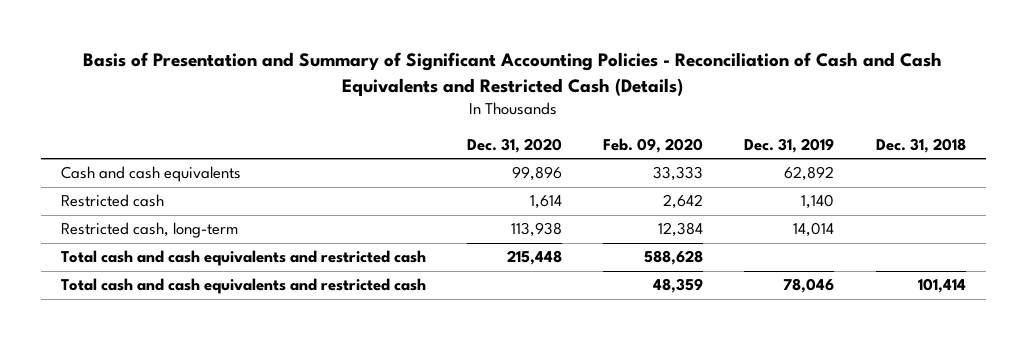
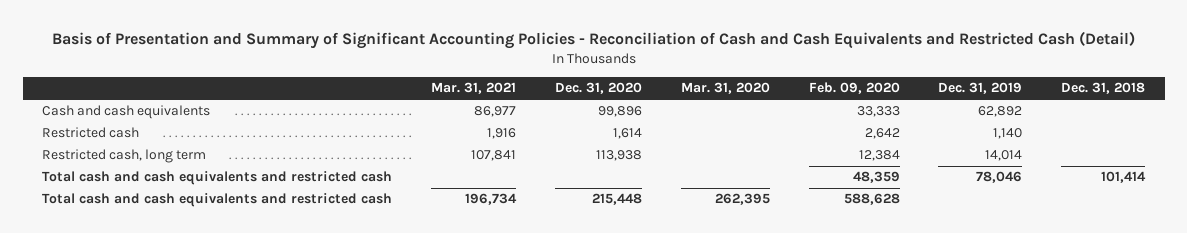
- Basis of Presentation and Summary of Significant Accounting Policies - Reconciliation of Cash and Cash Equivalents and Restricted Cash (Details)
+ Basis of Presentation and Summary of Significant Accounting Policies - Reconciliation of Cash and Cash Equivalents and Restricted Cash (Detail)
- | Dec. 31, 2020 | Feb. 09, 2020 | Dec. 31, 2019 | Dec. 31, 2018
+ | Mar. 31, 2021 | Dec. 31, 2020 | Mar. 31, 2020 | Feb. 09, 2020 | Dec. 31, 2019 | Dec. 31, 2018
- Restricted cash, long-term | 113,938 | 12,384 | 14,014 |
+ Restricted cash, long term | 107,841 | 113,938 | | 12,384 | 14,014 |
moved down: Total cash and cash equivalents and restricted cash | 196,734 | 215,448 | 262,395 | 588,628 | |

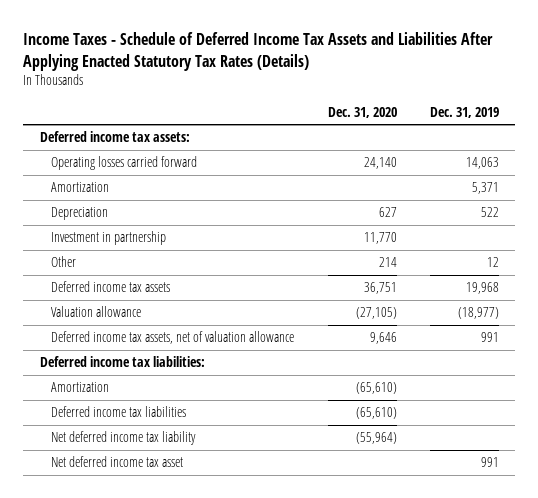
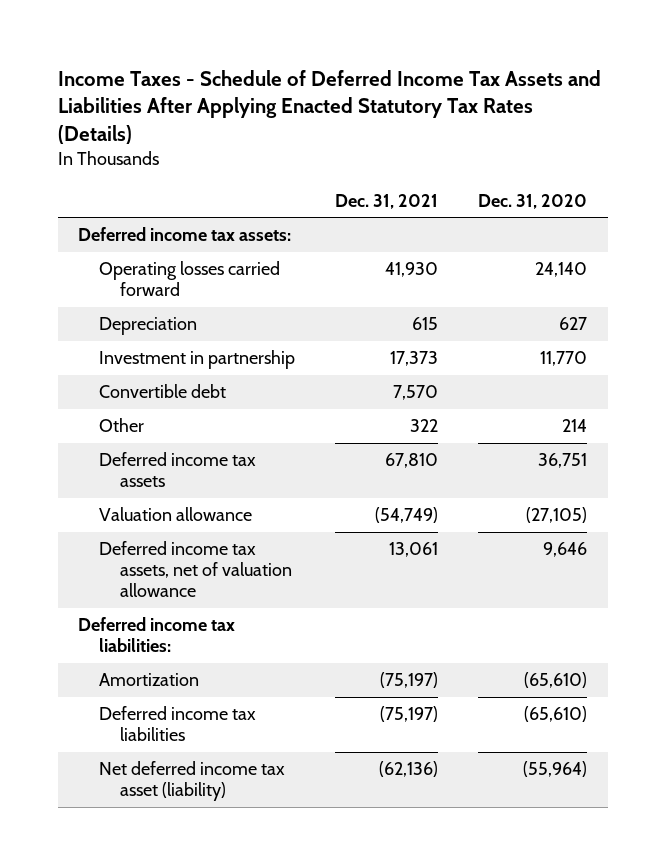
- | Dec. 31, 2020 | Dec. 31, 2019
+ | Dec. 31, 2021 | Dec. 31, 2020
- Amortization | | 5,371
+ Convertible debt | 7,570 |
- Net deferred income tax liability | (55,964) |
- Net deferred income tax asset | | 991
+ Net deferred income tax asset (liability) | (62,136) | (55,964)

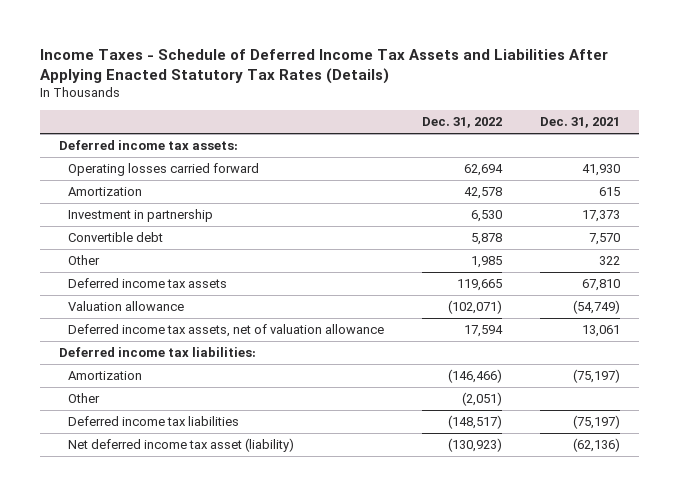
- | Dec. 31, 2021 | Dec. 31, 2020
+ | Dec. 31, 2022 | Dec. 31, 2021
- Depreciation | 615 | 627
+ Amortization | 42,578 | 615
+ Other | (2,051) |

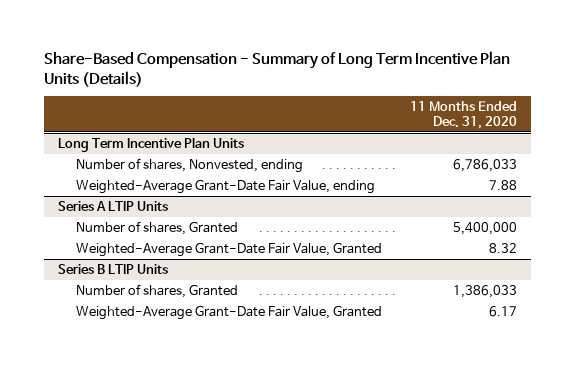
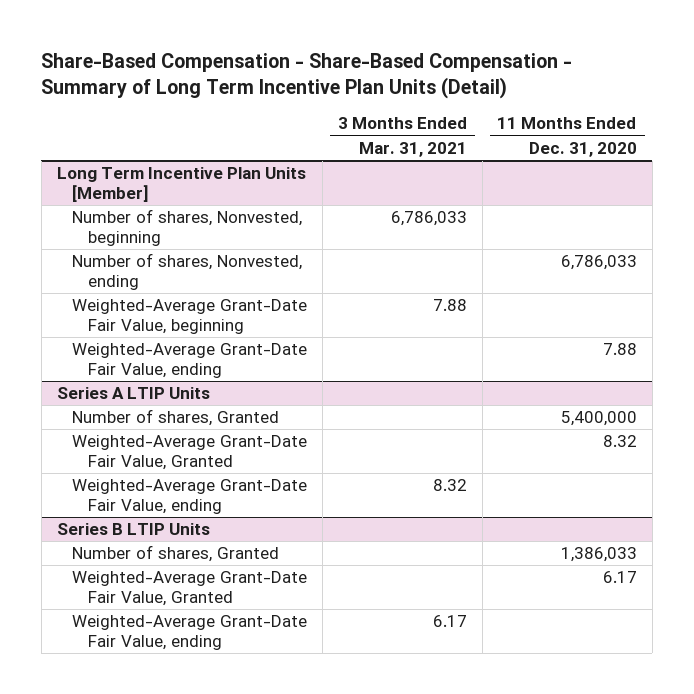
- Share-Based Compensation - Summary of Long Term Incentive Plan Units (Details)
+ Share-Based Compensation - Share-Based Compensation - Summary of Long Term Incentive Plan Units (Detail)
- | 11 Months Ended Dec. 31, 2020
+ | 3 Months Ended Mar. 31, 2021 | 11 Months Ended Dec. 31, 2020
- Long Term Incentive Plan Units
+ Long Term Incentive Plan Units [Member]
+ Number of shares, Nonvested, beginning | 6,786,033 |
+ Weighted-Average Grant-Date Fair Value, beginning | 7.88 |
@ Series A LTIP Units
+ Weighted-Average Grant-Date Fair Value, ending | 8.32 |
@ Series B LTIP Units
+ Weighted-Average Grant-Date Fair Value, ending | 6.17 |

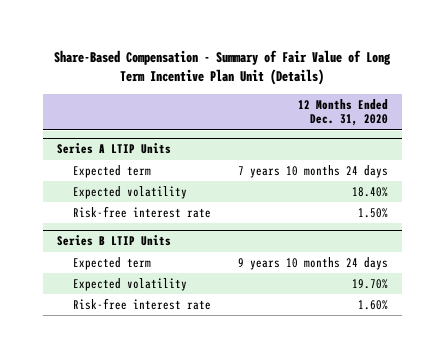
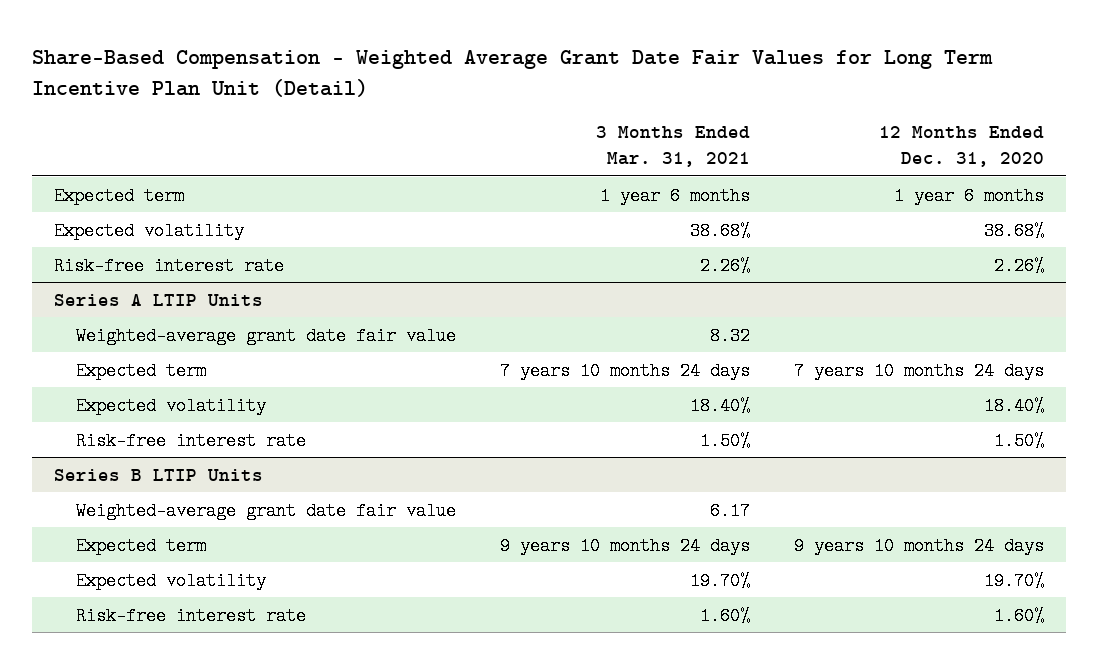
- Share-Based Compensation - Summary of Fair Value of Long Term Incentive Plan Unit (Details)
+ Share-Based Compensation - Weighted Average Grant Date Fair Values for Long Term Incentive Plan Unit (Detail)
- | 12 Months Ended Dec. 31, 2020
+ | 3 Months Ended Mar. 31, 2021 | 12 Months Ended Dec. 31, 2020
+ Expected term | 1 year 6 months | 1 year 6 months
+ Expected volatility | 38.68% | 38.68%
+ Risk-free interest rate | 2.26% | 2.26%
@ Series A LTIP Units
+ Weighted-average grant date fair value | 8.32 |
@ Series B LTIP Units
+ Weighted-average grant date fair value | 6.17 |

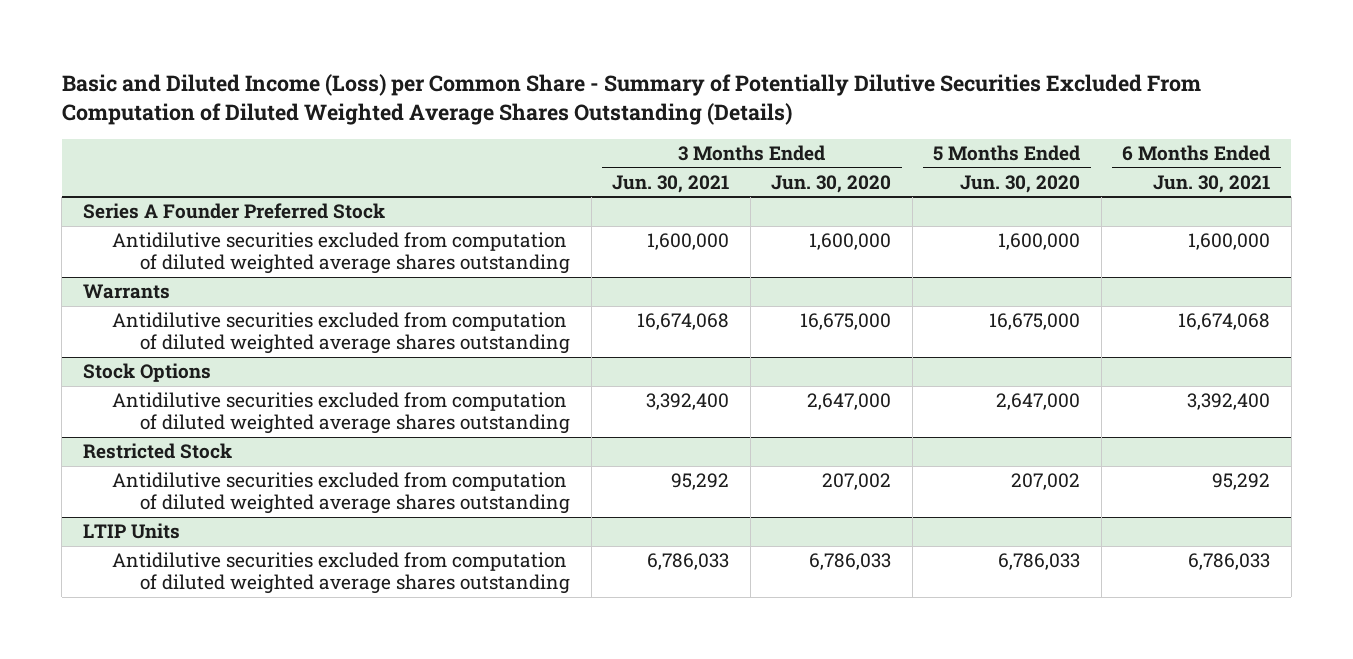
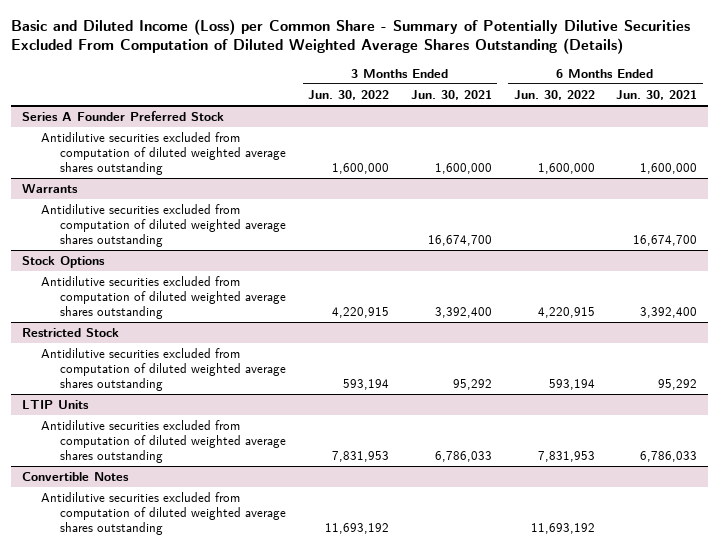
- | 3 Months Ended Jun. 30, 2021 | 3 Months Ended Jun. 30, 2020 | 5 Months Ended Jun. 30, 2020 | 6 Months Ended Jun. 30, 2021
+ | 3 Months Ended Jun. 30, 2022 | 3 Months Ended Jun. 30, 2021 | 6 Months Ended Jun. 30, 2022 | 6 Months Ended Jun. 30, 2021
@ Warrants
- Antidilutive securities excluded from computation of diluted weighted average shares outstanding | 16,674,068 | 16,675,000 | 16,675,000 | 16,674,068
+ Antidilutive securities excluded from computation of diluted weighted average shares outstanding | | 16,674,700 | | 16,674,700
+ Convertible Notes
+ Antidilutive securities excluded from computation of diluted weighted average shares outstanding | 11,693,192 | | 11,693,192 |

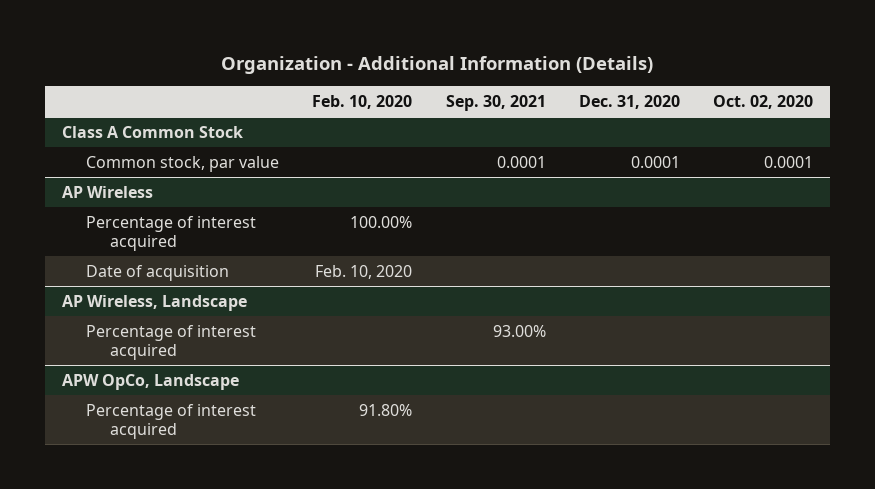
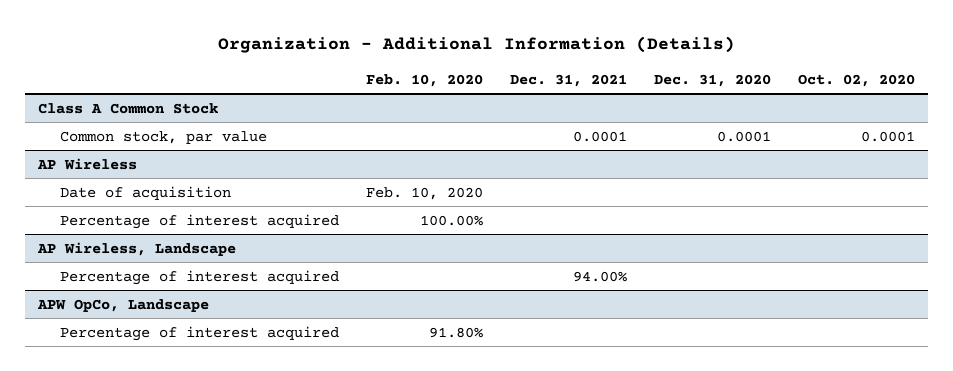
- | Feb. 10, 2020 | Sep. 30, 2021 | Dec. 31, 2020 | Oct. 02, 2020
+ | Feb. 10, 2020 | Dec. 31, 2021 | Dec. 31, 2020 | Oct. 02, 2020
@ AP Wireless
moved down: Percentage of interest acquired | 100.00% | | |

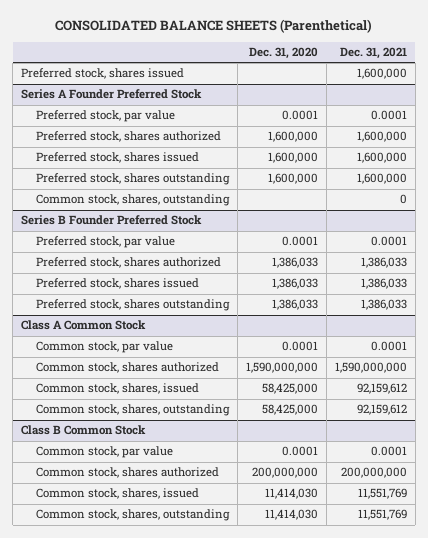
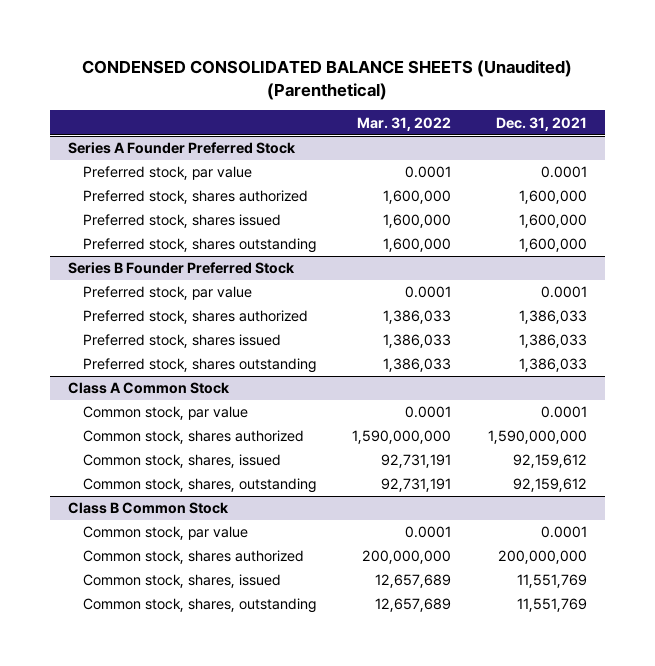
- CONSOLIDATED BALANCE SHEETS (Parenthetical)
+ CONDENSED CONSOLIDATED BALANCE SHEETS (Unaudited) (Parenthetical)
- | Dec. 31, 2020 | Dec. 31, 2021
+ | Mar. 31, 2022 | Dec. 31, 2021
- Preferred stock, shares issued | | 1,600,000
@ Series A Founder Preferred Stock
- Common stock, shares, outstanding | | 0

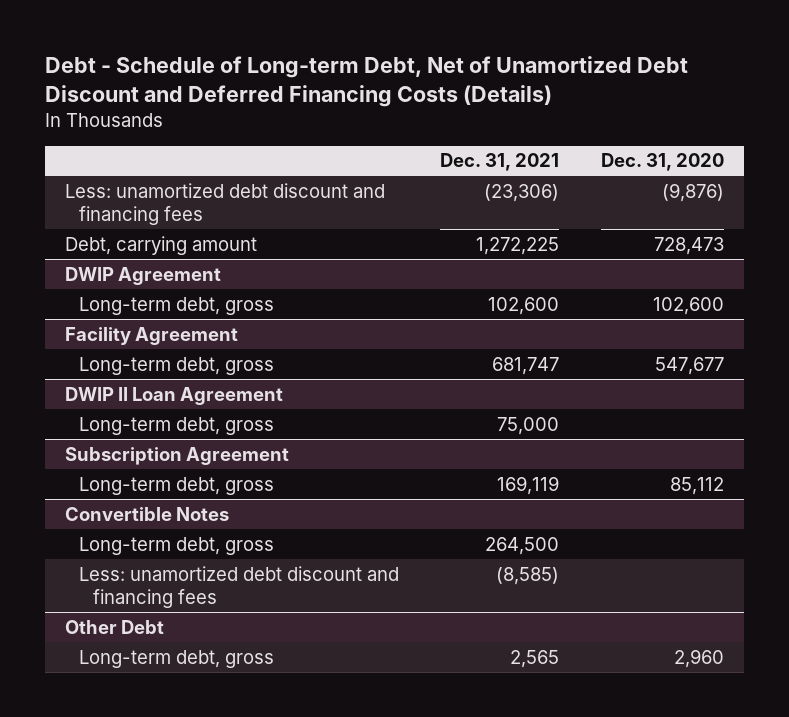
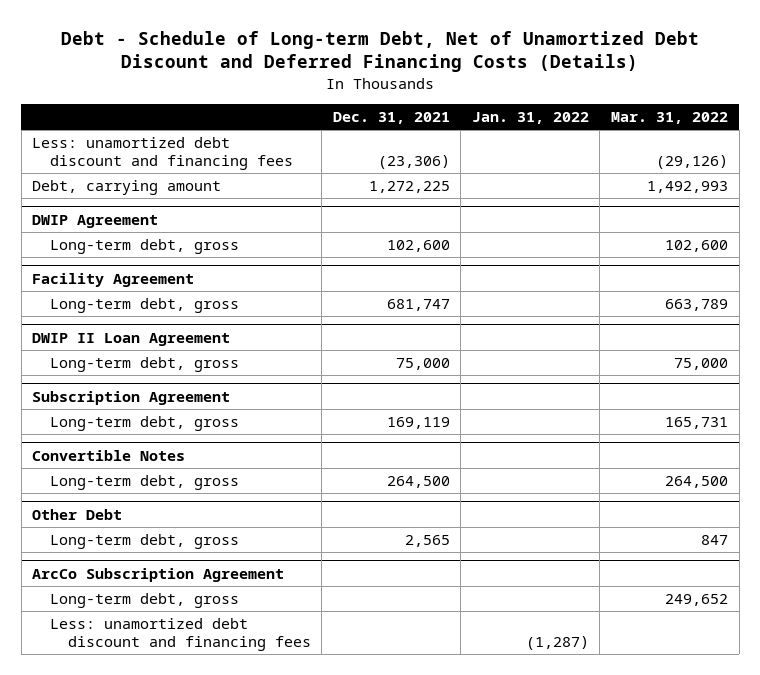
- | Dec. 31, 2021 | Dec. 31, 2020
+ | Dec. 31, 2021 | Jan. 31, 2022 | Mar. 31, 2022
@ Convertible Notes
- Less: unamortized debt discount and financing fees | (8,585) |
+ ArcCo Subscription Agreement
+ Long-term debt, gross | | | 249,652
+ Less: unamortized debt discount and financing fees | | (1,287) |

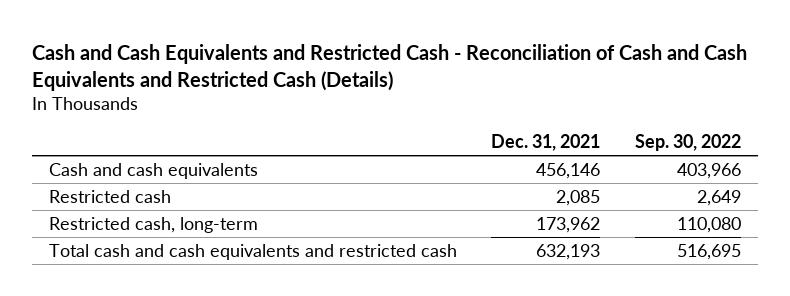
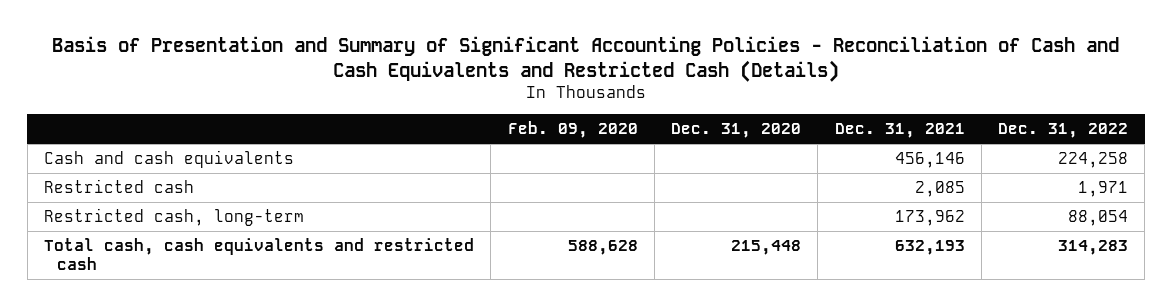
- Cash and Cash Equivalents and Restricted Cash - Reconciliation of Cash and Cash Equivalents and Restricted Cash (Details)
+ Basis of Presentation and Summary of Significant Accounting Policies - Reconciliation of Cash and Cash Equivalents and Restricted Cash (Details)
- | Dec. 31, 2021 | Sep. 30, 2022
+ | Feb. 09, 2020 | Dec. 31, 2020 | Dec. 31, 2021 | Dec. 31, 2022
- Total cash and cash equivalents and restricted cash | 632,193 | 516,695
+ Total cash, cash equivalents and restricted cash | 588,628 | 215,448 | 632,193 | 314,283

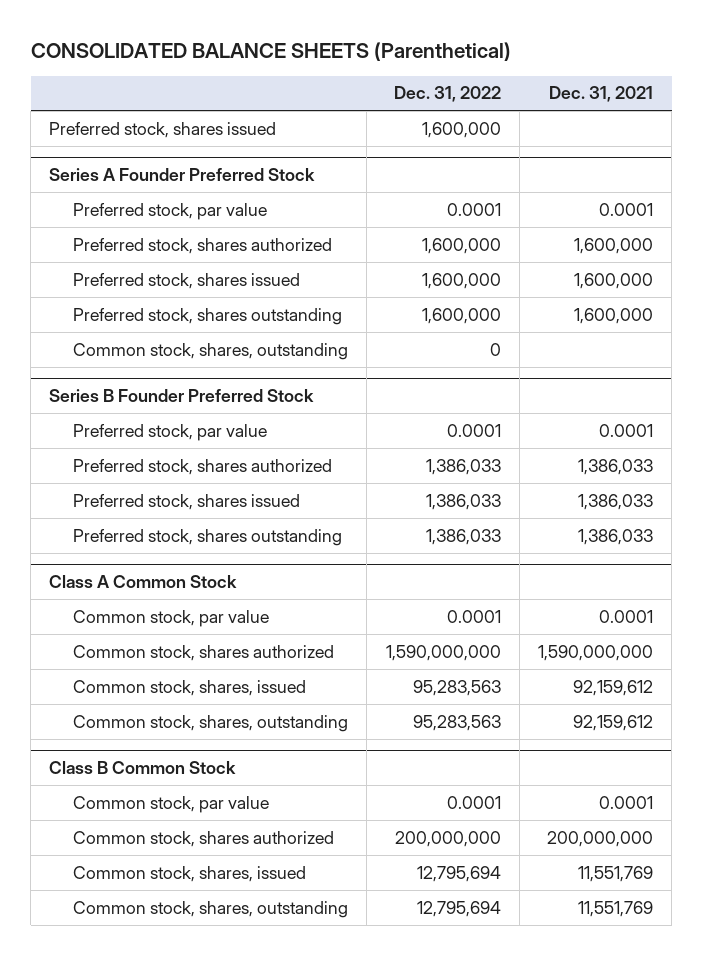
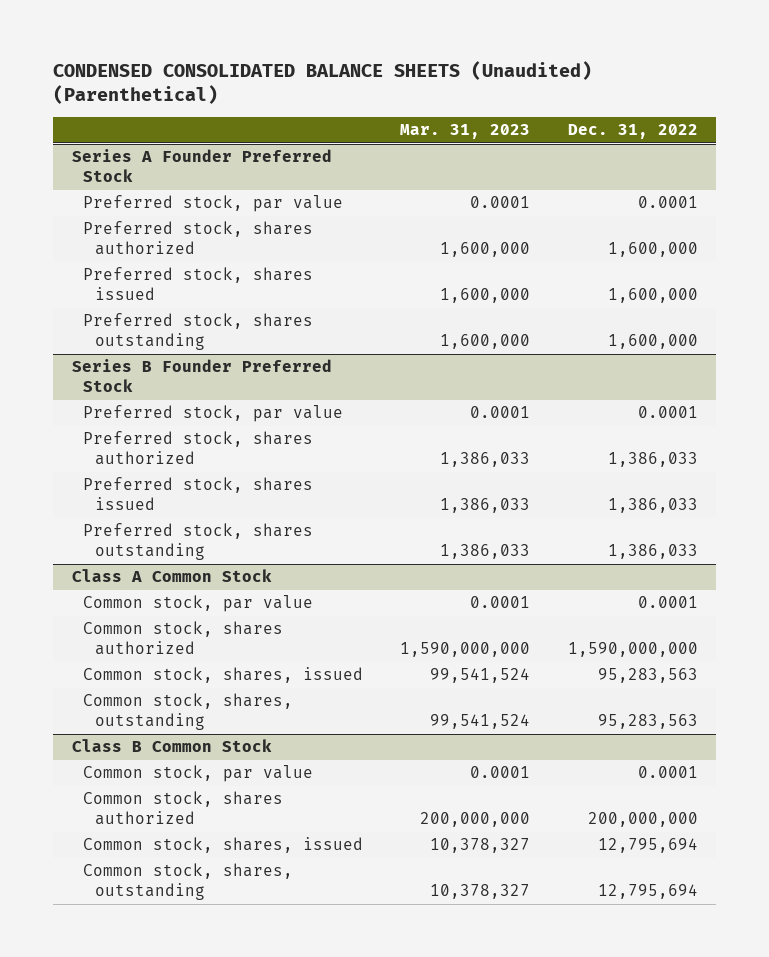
- CONSOLIDATED BALANCE SHEETS (Parenthetical)
+ CONDENSED CONSOLIDATED BALANCE SHEETS (Unaudited) (Parenthetical)
- | Dec. 31, 2022 | Dec. 31, 2021
+ | Mar. 31, 2023 | Dec. 31, 2022
- Preferred stock, shares issued | 1,600,000 |
@ Series A Founder Preferred Stock
- Common stock, shares, outstanding | 0 |

